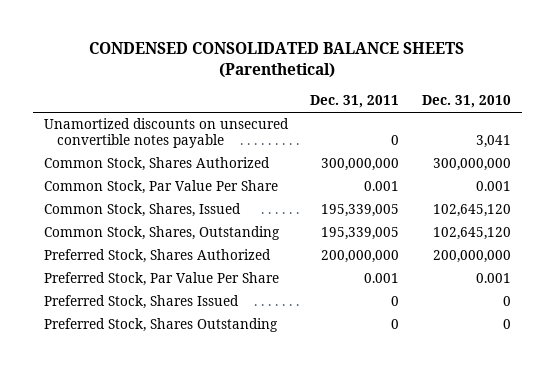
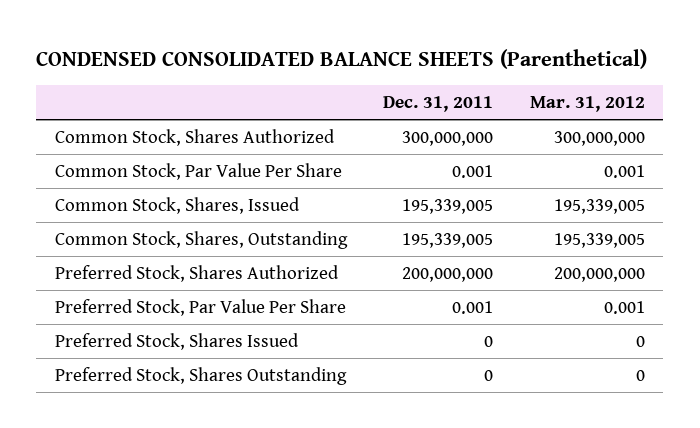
- | Dec. 31, 2011 | Dec. 31, 2010
+ | Dec. 31, 2011 | Mar. 31, 2012
- Unamortized discounts on unsecured convertible notes payable | 0 | 3,041

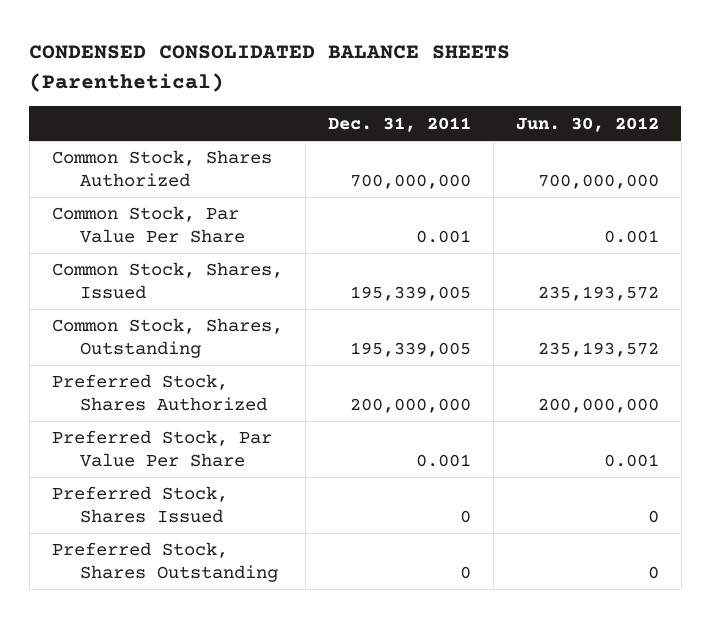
- | Dec. 31, 2011 | Mar. 31, 2012
+ | Dec. 31, 2011 | Jun. 30, 2012
- Common Stock, Shares Authorized | 300,000,000 | 300,000,000
+ Common Stock, Shares Authorized | 700,000,000 | 700,000,000

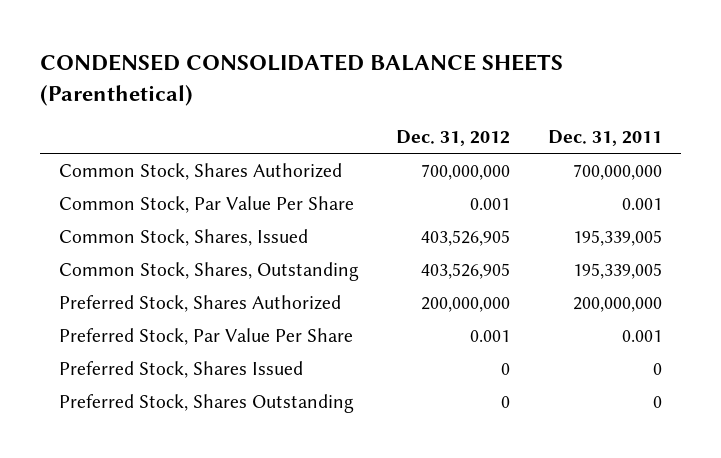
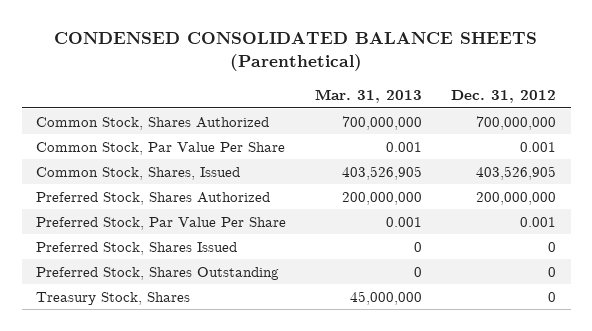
- | Dec. 31, 2012 | Dec. 31, 2011
+ | Mar. 31, 2013 | Dec. 31, 2012
- Common Stock, Shares, Outstanding | 403,526,905 | 195,339,005
+ Treasury Stock, Shares | 45,000,000 | 0

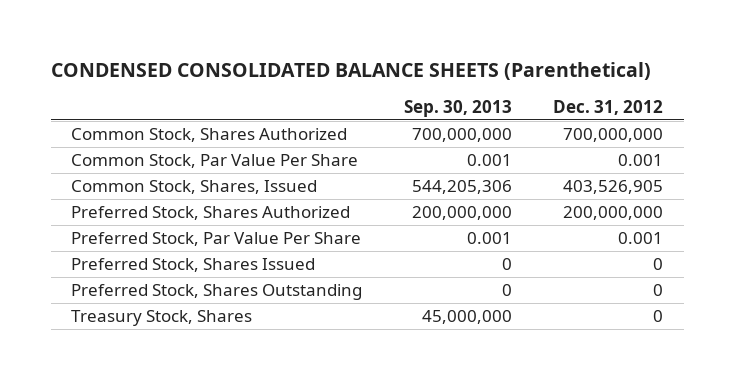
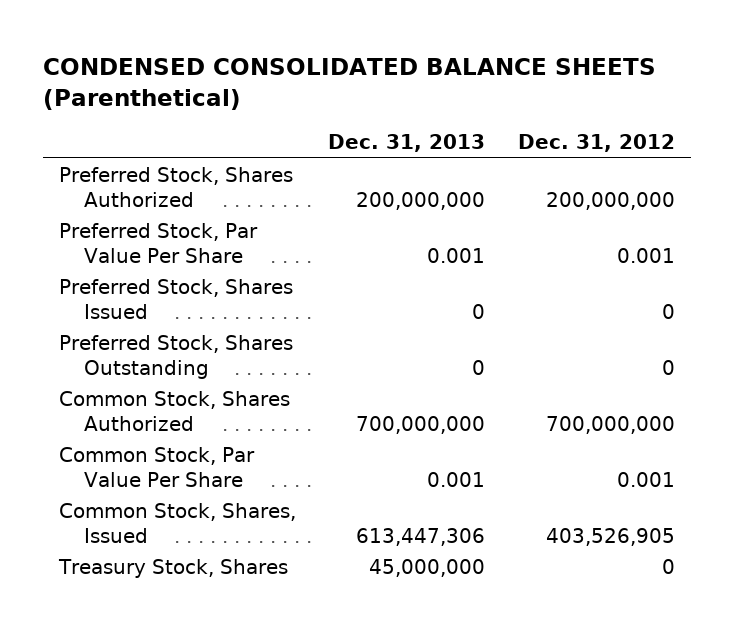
- | Sep. 30, 2013 | Dec. 31, 2012
+ | Dec. 31, 2013 | Dec. 31, 2012
moved down: Common Stock, Shares Authorized | 700,000,000 | 700,000,000
moved down: Common Stock, Par Value Per Share | 0.001 | 0.001
moved down: Common Stock, Shares, Issued | 613,447,306 | 403,526,905

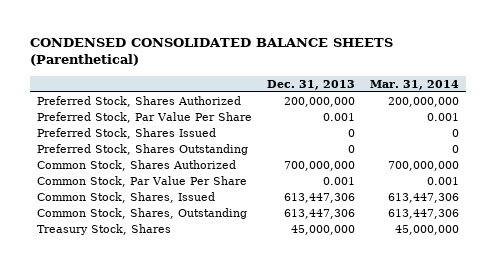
- | Dec. 31, 2013 | Dec. 31, 2012
+ | Dec. 31, 2013 | Mar. 31, 2014
+ Common Stock, Shares, Outstanding | 613,447,306 | 613,447,306

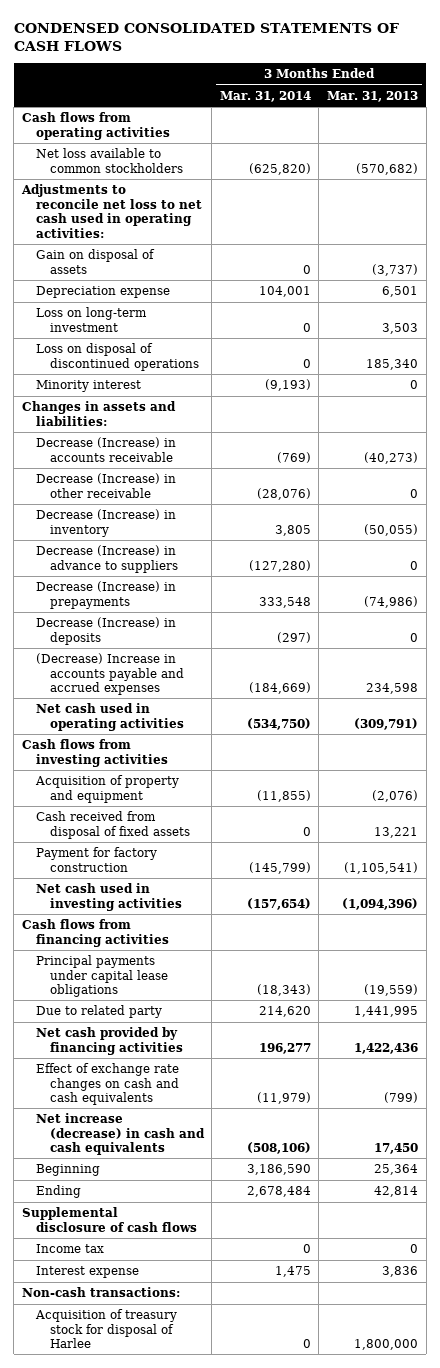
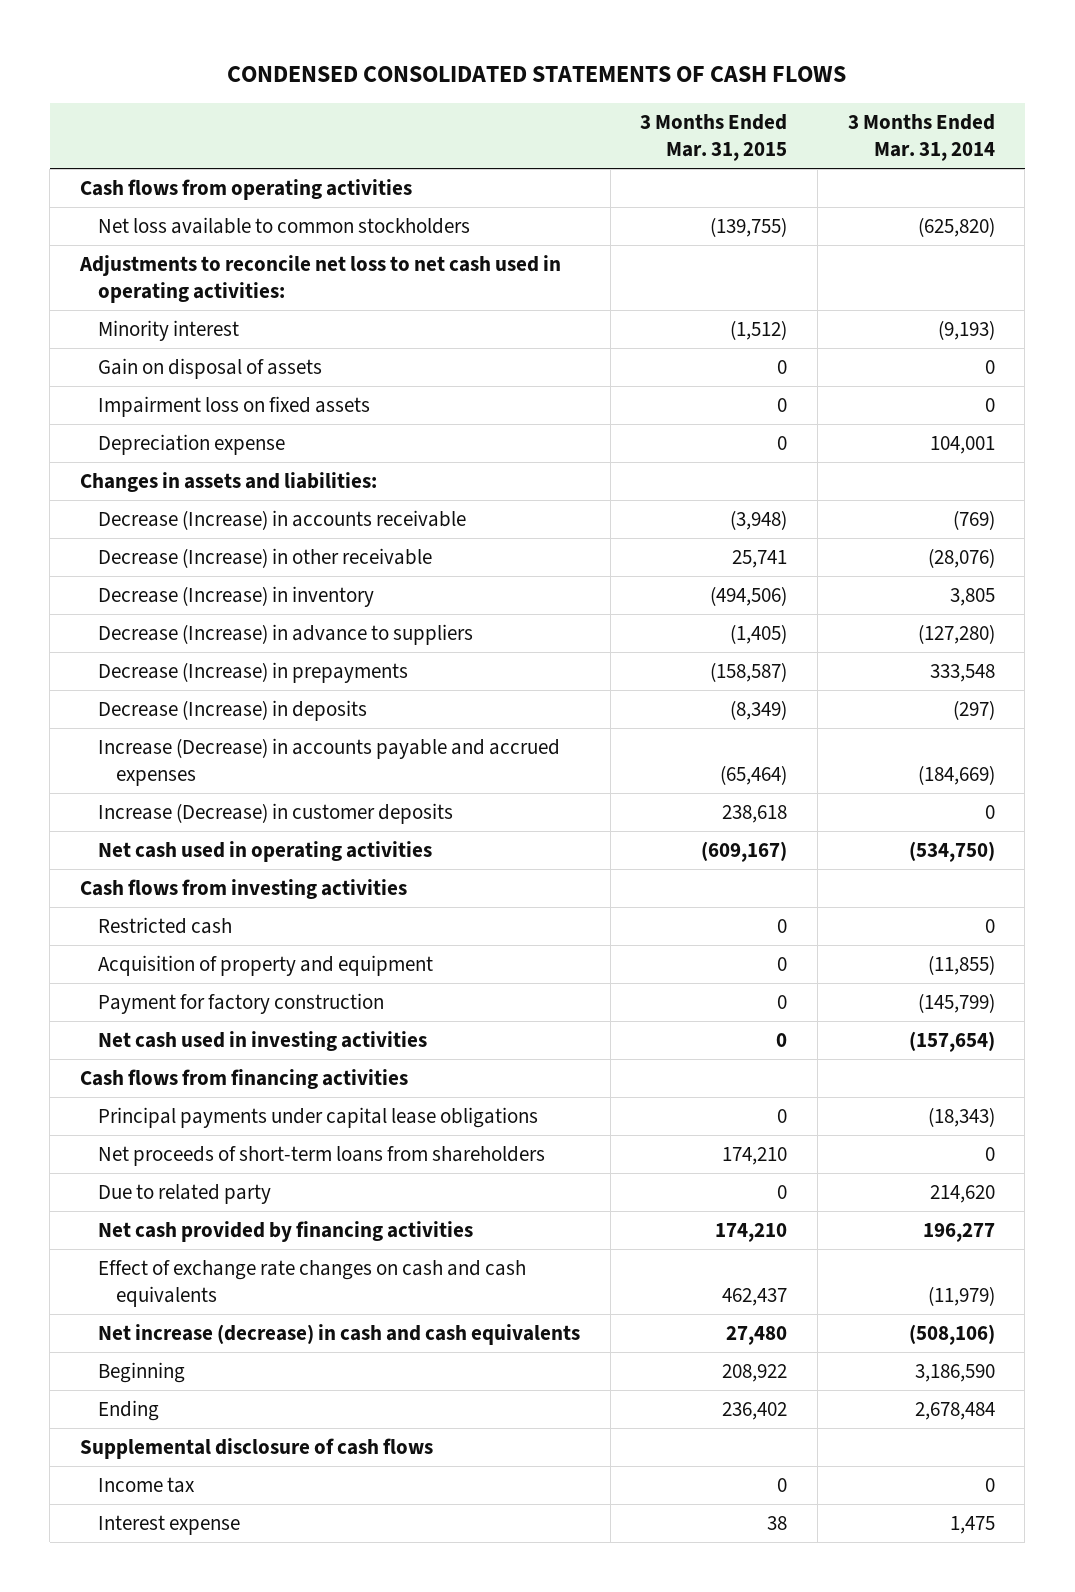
- | 3 Months Ended Mar. 31, 2014 | 3 Months Ended Mar. 31, 2013
+ | 3 Months Ended Mar. 31, 2015 | 3 Months Ended Mar. 31, 2014
moved up: Minority interest | (1,512) | (9,193)
+ Impairment loss on fixed assets | 0 | 0
- Loss on long-term investment | 0 | 3,503
- Loss on disposal of discontinued operations | 0 | 185,340
- (Decrease) Increase in accounts payable and accrued expenses | (184,669) | 234,598
+ Increase (Decrease) in accounts payable and accrued expenses | (65,464) | (184,669)
+ Increase (Decrease) in customer deposits | 238,618 | 0
+ Restricted cash | 0 | 0
- Cash received from disposal of fixed assets | 0 | 13,221
+ Net proceeds of short-term loans from shareholders | 174,210 | 0
- Non-cash transactions:
- Acquisition of treasury stock for disposal of Harlee | 0 | 1,800,000

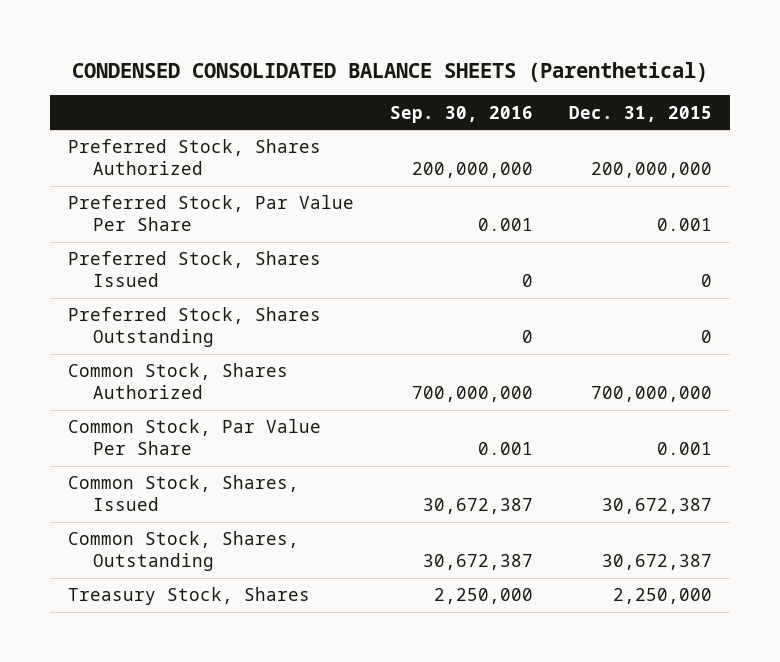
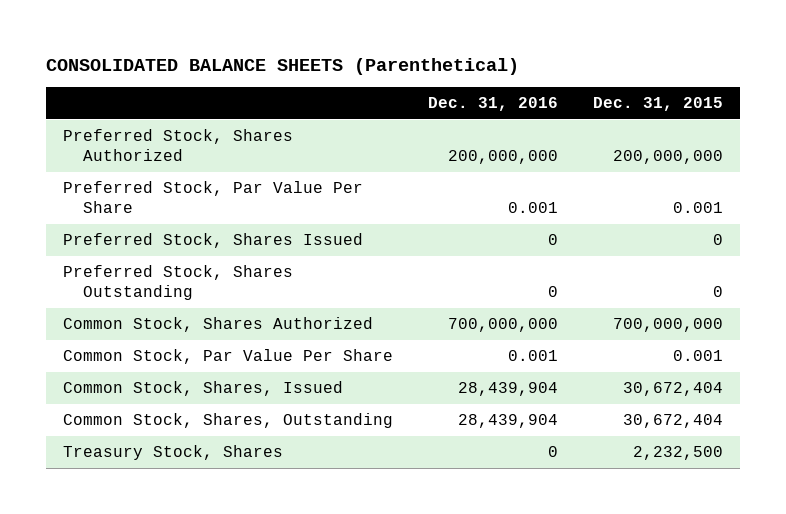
- CONDENSED CONSOLIDATED BALANCE SHEETS (Parenthetical)
+ CONSOLIDATED BALANCE SHEETS (Parenthetical)
- | Sep. 30, 2016 | Dec. 31, 2015
+ | Dec. 31, 2016 | Dec. 31, 2015
- Common Stock, Shares, Issued | 30,672,387 | 30,672,387
- Common Stock, Shares, Outstanding | 30,672,387 | 30,672,387
- Treasury Stock, Shares | 2,250,000 | 2,250,000
+ Common Stock, Shares, Issued | 28,439,904 | 30,672,404
+ Common Stock, Shares, Outstanding | 28,439,904 | 30,672,404
+ Treasury Stock, Shares | 0 | 2,232,500

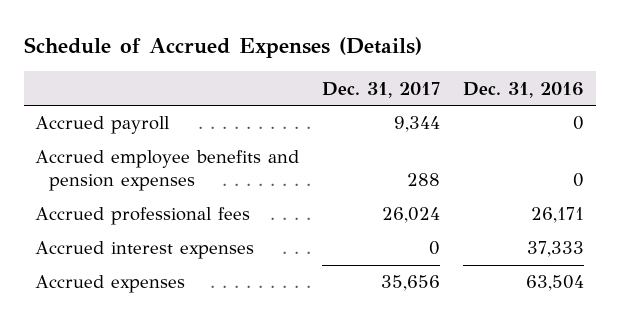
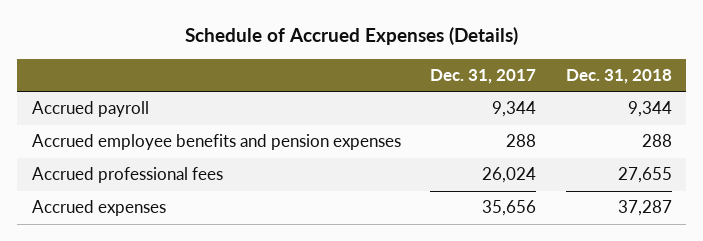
- | Dec. 31, 2017 | Dec. 31, 2016
+ | Dec. 31, 2017 | Dec. 31, 2018
- Accrued interest expenses | 0 | 37,333

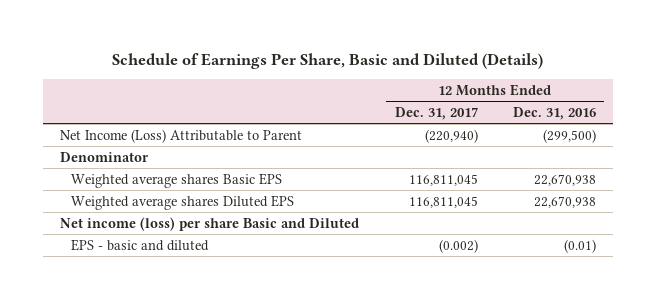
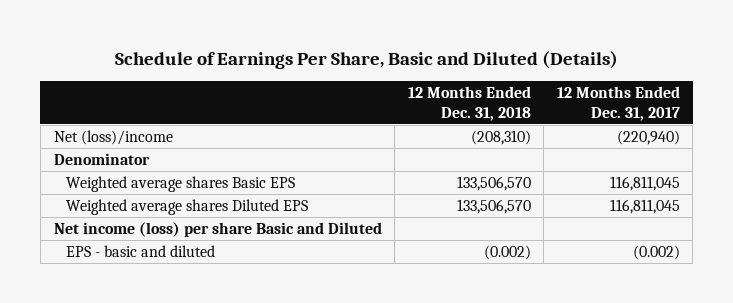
- | 12 Months Ended Dec. 31, 2017 | 12 Months Ended Dec. 31, 2016
+ | 12 Months Ended Dec. 31, 2018 | 12 Months Ended Dec. 31, 2017
- Net Income (Loss) Attributable to Parent | (220,940) | (299,500)
+ Net (loss)/income | (208,310) | (220,940)

